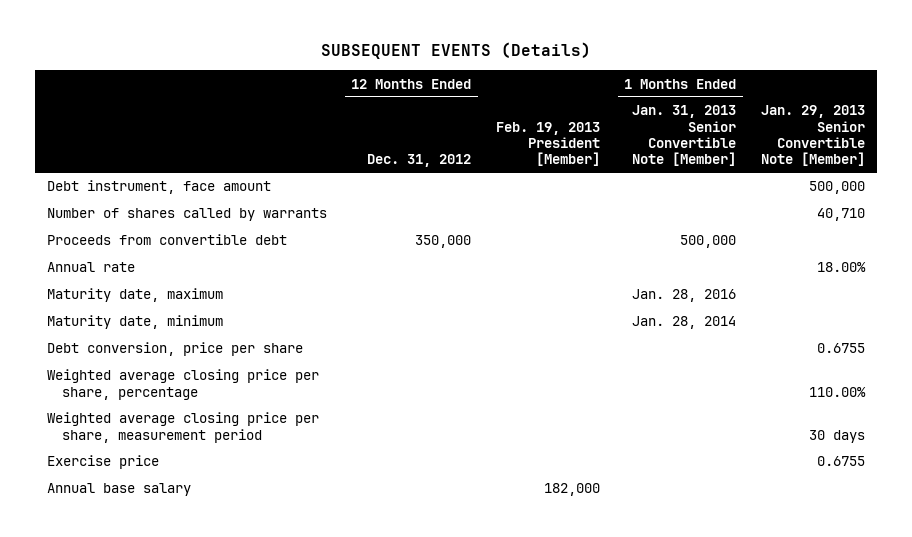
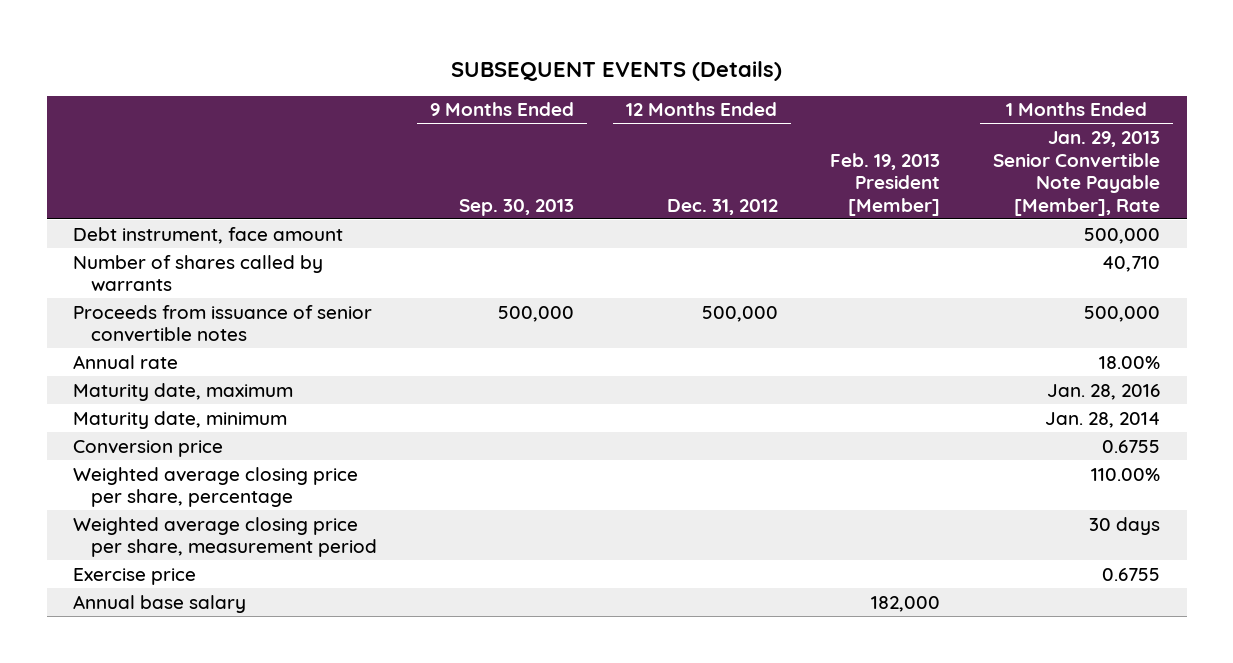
- | 12 Months Ended Dec. 31, 2012 | Feb. 19, 2013 President [Member] | 1 Months Ended Jan. 31, 2013 Senior Convertible Note [Member] | Jan. 29, 2013 Senior Convertible Note [Member]
+ | 9 Months Ended Sep. 30, 2013 | 12 Months Ended Dec. 31, 2012 | Feb. 19, 2013 President [Member] | 1 Months Ended Jan. 29, 2013 Senior Convertible Note Payable [Member], Rate
- Proceeds from convertible debt | 350,000 | | 500,000 |
+ Proceeds from issuance of senior convertible notes | 500,000 | 500,000 | | 500,000
- Debt conversion, price per share | | | | 0.6755
+ Conversion price | | | | 0.6755

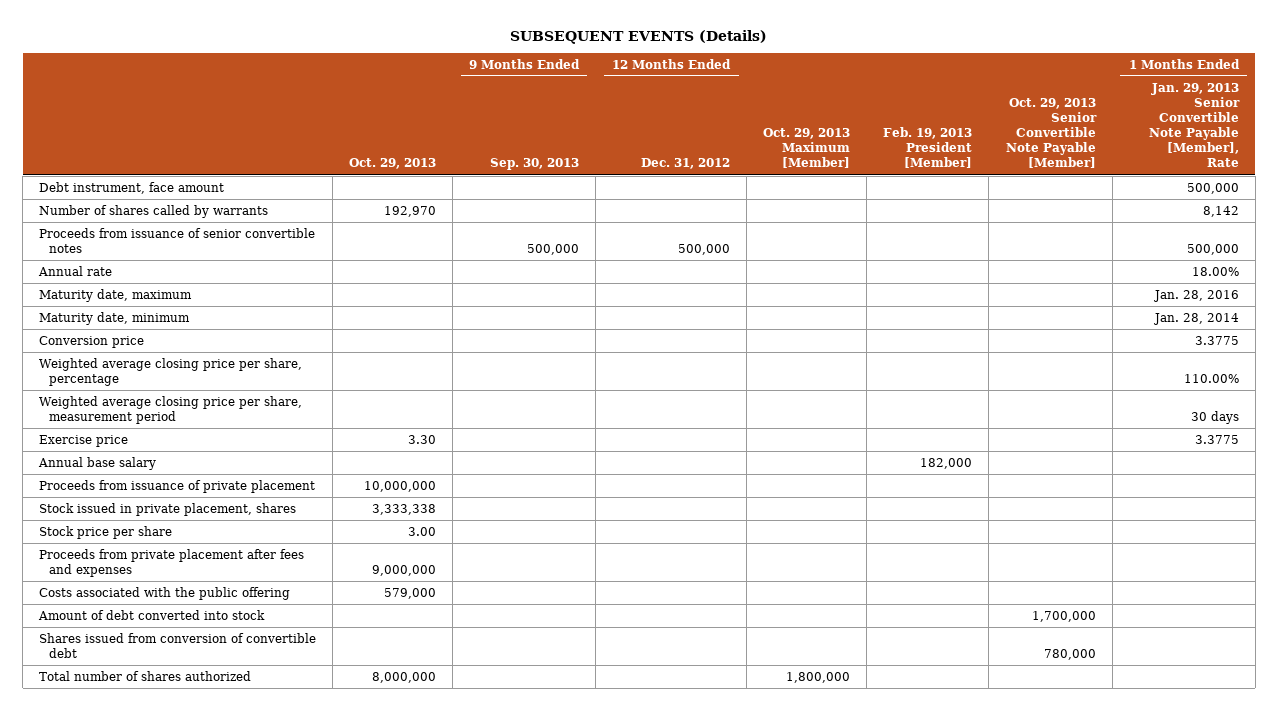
- | 9 Months Ended Sep. 30, 2013 | 12 Months Ended Dec. 31, 2012 | Feb. 19, 2013 President [Member] | 1 Months Ended Jan. 29, 2013 Senior Convertible Note Payable [Member], Rate
+ | Oct. 29, 2013 | 9 Months Ended Sep. 30, 2013 | 12 Months Ended Dec. 31, 2012 | Oct. 29, 2013 Maximum [Member] | Feb. 19, 2013 President [Member] | Oct. 29, 2013 Senior Convertible Note Payable [Member] | 1 Months Ended Jan. 29, 2013 Senior Convertible Note Payable [Member], Rate
- Number of shares called by warrants | | | | 40,710
+ Number of shares called by warrants | 192,970 | | | | | | 8,142
- Conversion price | | | | 0.6755
+ Conversion price | | | | | | | 3.3775
- Exercise price | | | | 0.6755
+ Exercise price | 3.30 | | | | | | 3.3775
+ Proceeds from issuance of private placement | 10,000,000 | | | | | |
+ Stock issued in private placement, shares | 3,333,338 | | | | | |
+ Stock price per share | 3.00 | | | | | |
+ Proceeds from private placement after fees and expenses | 9,000,000 | | | | | |
+ Costs associated with the public offering | 579,000 | | | | | |
+ Amount of debt converted into stock | | | | | | 1,700,000 |
+ Shares issued from conversion of convertible debt | | | | | | 780,000 |
+ Total number of shares authorized | 8,000,000 | | | 1,800,000 | | |

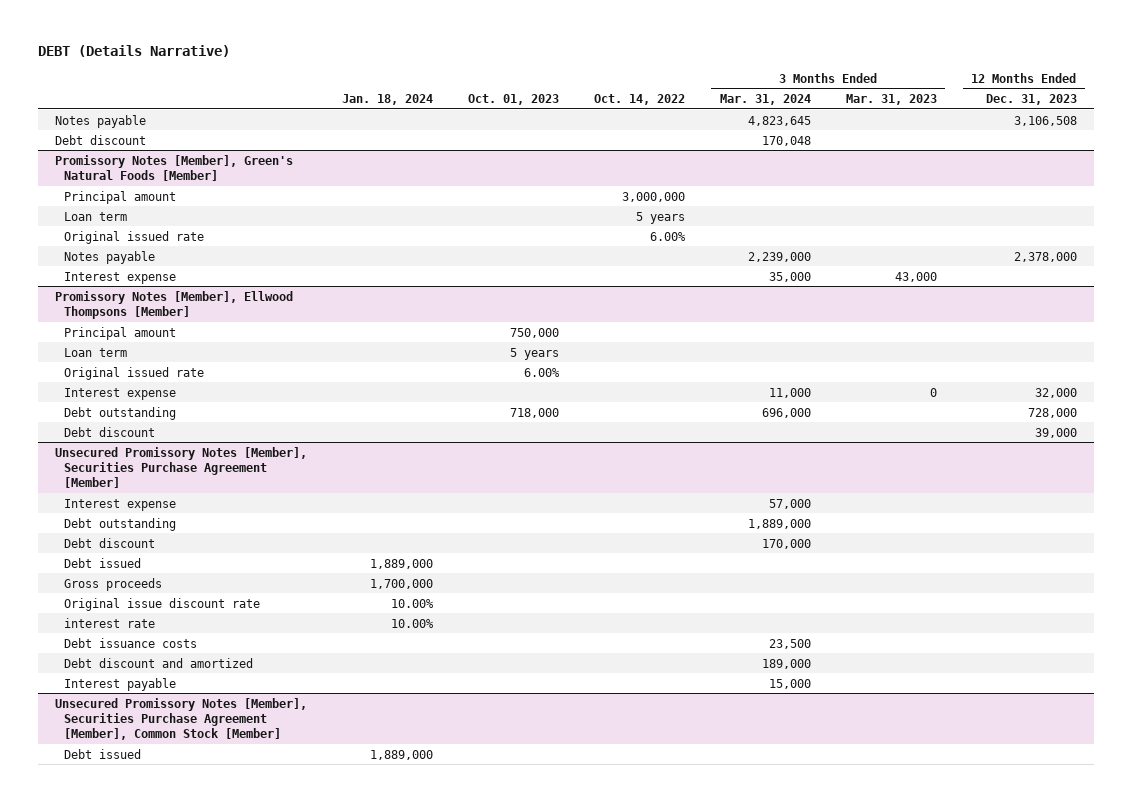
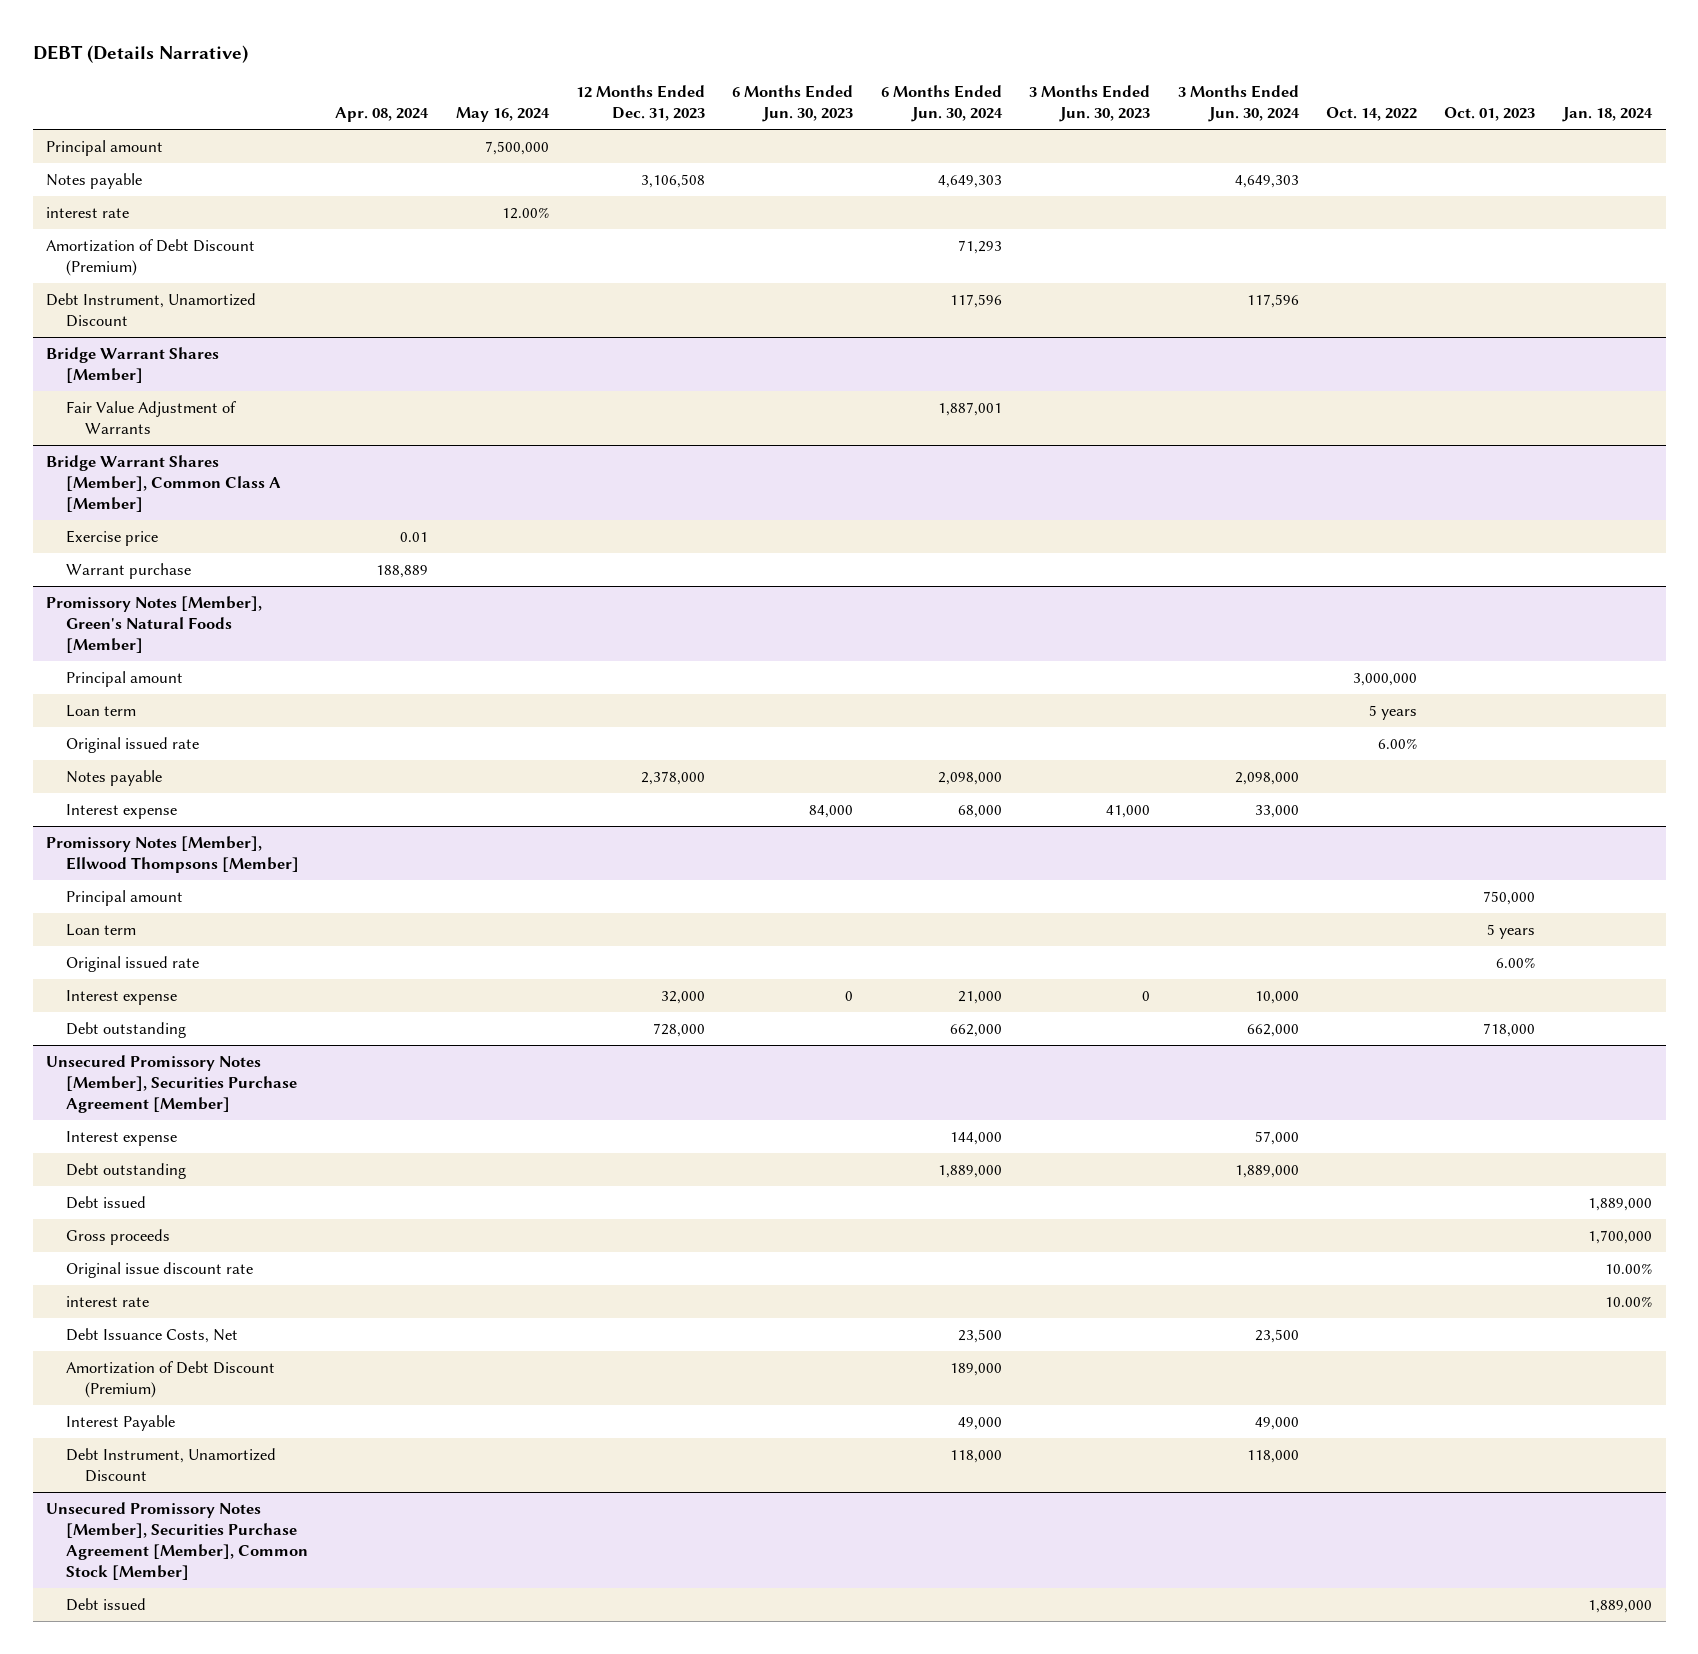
- | Jan. 18, 2024 | Oct. 01, 2023 | Oct. 14, 2022 | 3 Months Ended Mar. 31, 2024 | 3 Months Ended Mar. 31, 2023 | 12 Months Ended Dec. 31, 2023
+ | Apr. 08, 2024 | May 16, 2024 | 12 Months Ended Dec. 31, 2023 | 6 Months Ended Jun. 30, 2023 | 6 Months Ended Jun. 30, 2024 | 3 Months Ended Jun. 30, 2023 | 3 Months Ended Jun. 30, 2024 | Oct. 14, 2022 | Oct. 01, 2023 | Jan. 18, 2024
+ Principal amount | | 7,500,000 | | | | | | | |
- Debt discount | | | | 170,048 | |
+ interest rate | | 12.00% | | | | | | | |
+ Amortization of Debt Discount (Premium) | | | | | 71,293 | | | | |
+ Debt Instrument, Unamortized Discount | | | | | 117,596 | | 117,596 | | |
+ Bridge Warrant Shares [Member]
+ Fair Value Adjustment of Warrants | | | | | 1,887,001 | | | | |
+ Bridge Warrant Shares [Member], Common Class A [Member]
+ Exercise price | 0.01 | | | | | | | | |
+ Warrant purchase | 188,889 | | | | | | | | |
@ Promissory Notes [Member], Ellwood Thompsons [Member]
- Debt discount | | | | | | 39,000
@ Unsecured Promissory Notes [Member], Securities Purchase Agreement [Member]
- Debt discount | | | | 170,000 | |
- Debt issuance costs | | | | 23,500 | |
- Debt discount and amortized | | | | 189,000 | |
- Interest payable | | | | 15,000 | |
+ Debt Issuance Costs, Net | | | | | 23,500 | | 23,500 | | |
+ Amortization of Debt Discount (Premium) | | | | | 189,000 | | | | |
+ Interest Payable | | | | | 49,000 | | 49,000 | | |
+ Debt Instrument, Unamortized Discount | | | | | 118,000 | | 118,000 | | |

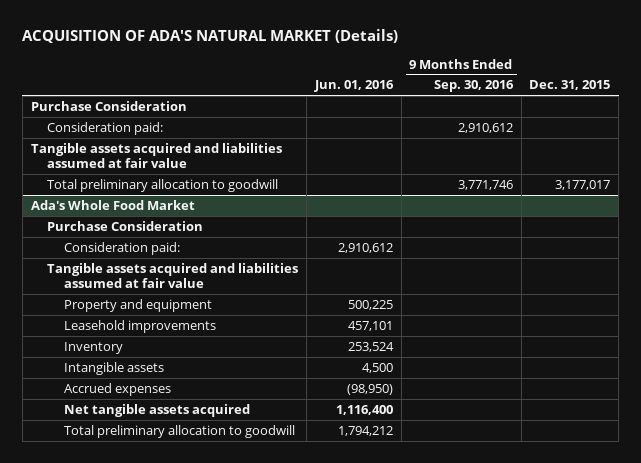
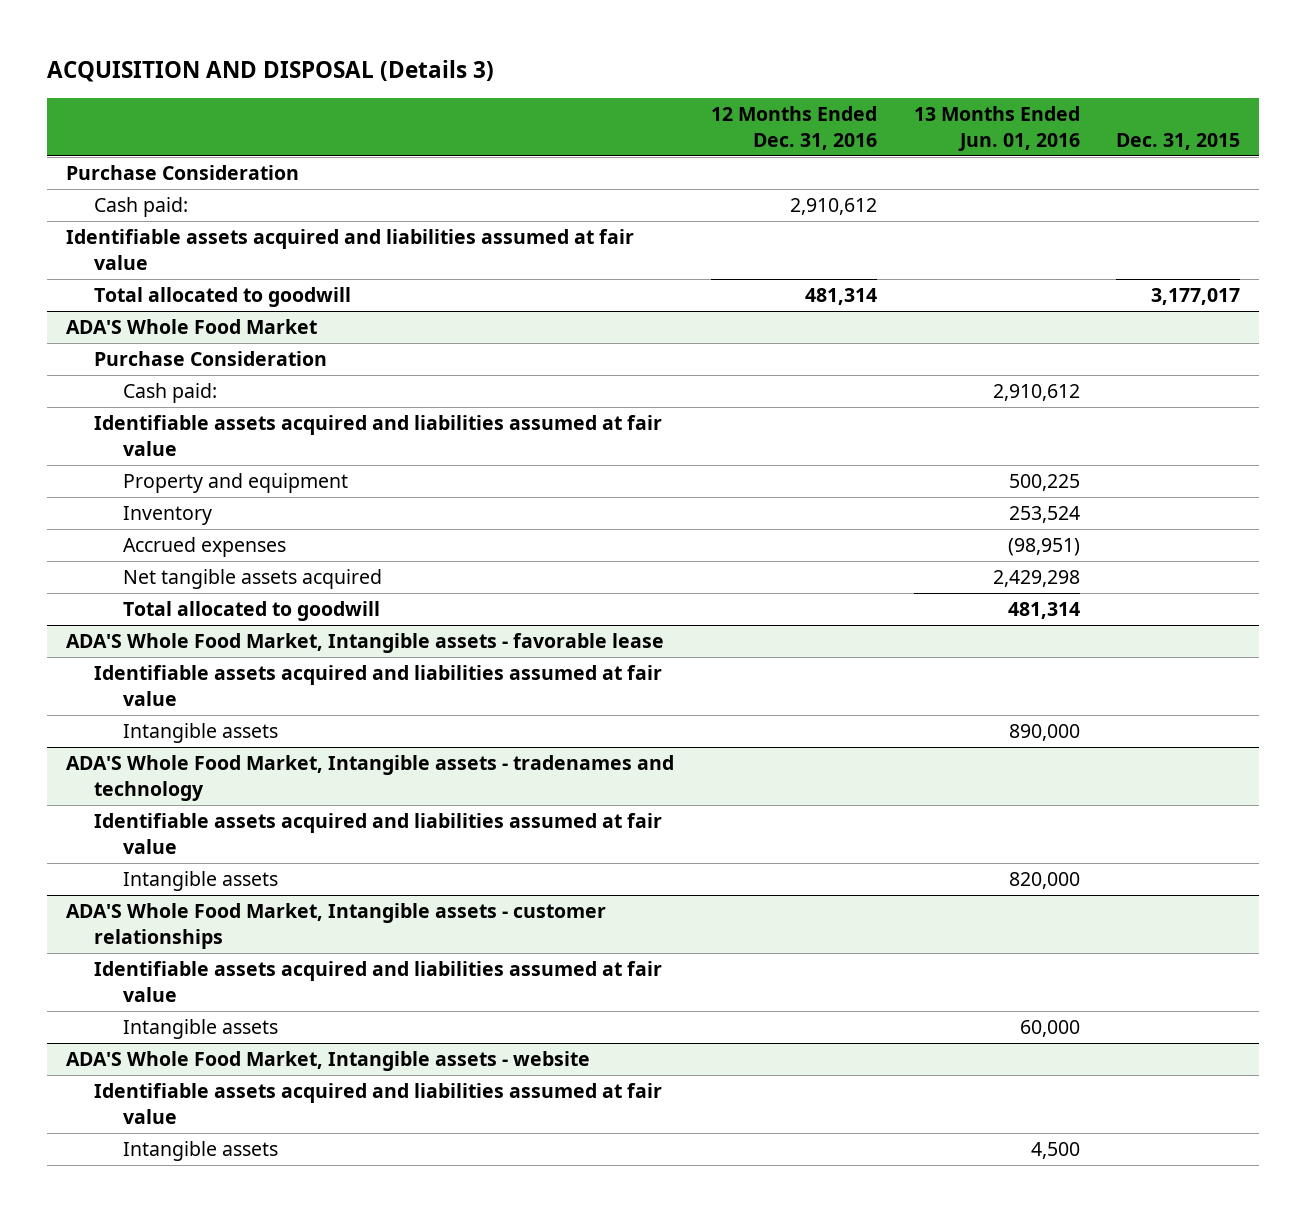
- ACQUISITION OF ADA'S NATURAL MARKET (Details)
+ ACQUISITION AND DISPOSAL (Details 3)
- | Jun. 01, 2016 | 9 Months Ended Sep. 30, 2016 | Dec. 31, 2015
+ | 12 Months Ended Dec. 31, 2016 | 13 Months Ended Jun. 01, 2016 | Dec. 31, 2015
- Consideration paid: | | 2,910,612 |
- Tangible assets acquired and liabilities assumed at fair value
- Total preliminary allocation to goodwill | | 3,771,746 | 3,177,017
- Ada's Whole Food Market
+ Cash paid: | 2,910,612 | |
+ Identifiable assets acquired and liabilities assumed at fair value
+ Total allocated to goodwill | 481,314 | | 3,177,017
+ ADA'S Whole Food Market
- Consideration paid: | 2,910,612 | |
- Tangible assets acquired and liabilities assumed at fair value
+ Cash paid: | | 2,910,612 |
+ Identifiable assets acquired and liabilities assumed at fair value
- Leasehold improvements | 457,101 | |
- Intangible assets | 4,500 | |
- Total preliminary allocation to goodwill | 1,794,212 | |
+ Total allocated to goodwill | | 481,314 |
+ ADA'S Whole Food Market, Intangible assets - favorable lease
+ Identifiable assets acquired and liabilities assumed at fair value
+ Intangible assets | | 890,000 |
+ ADA'S Whole Food Market, Intangible assets - tradenames and technology
+ Identifiable assets acquired and liabilities assumed at fair value
+ Intangible assets | | 820,000 |
+ ADA'S Whole Food Market, Intangible assets - customer relationships
+ Identifiable assets acquired and liabilities assumed at fair value
+ Intangible assets | | 60,000 |
+ ADA'S Whole Food Market, Intangible assets - website
+ Identifiable assets acquired and liabilities assumed at fair value
+ Intangible assets | | 4,500 |

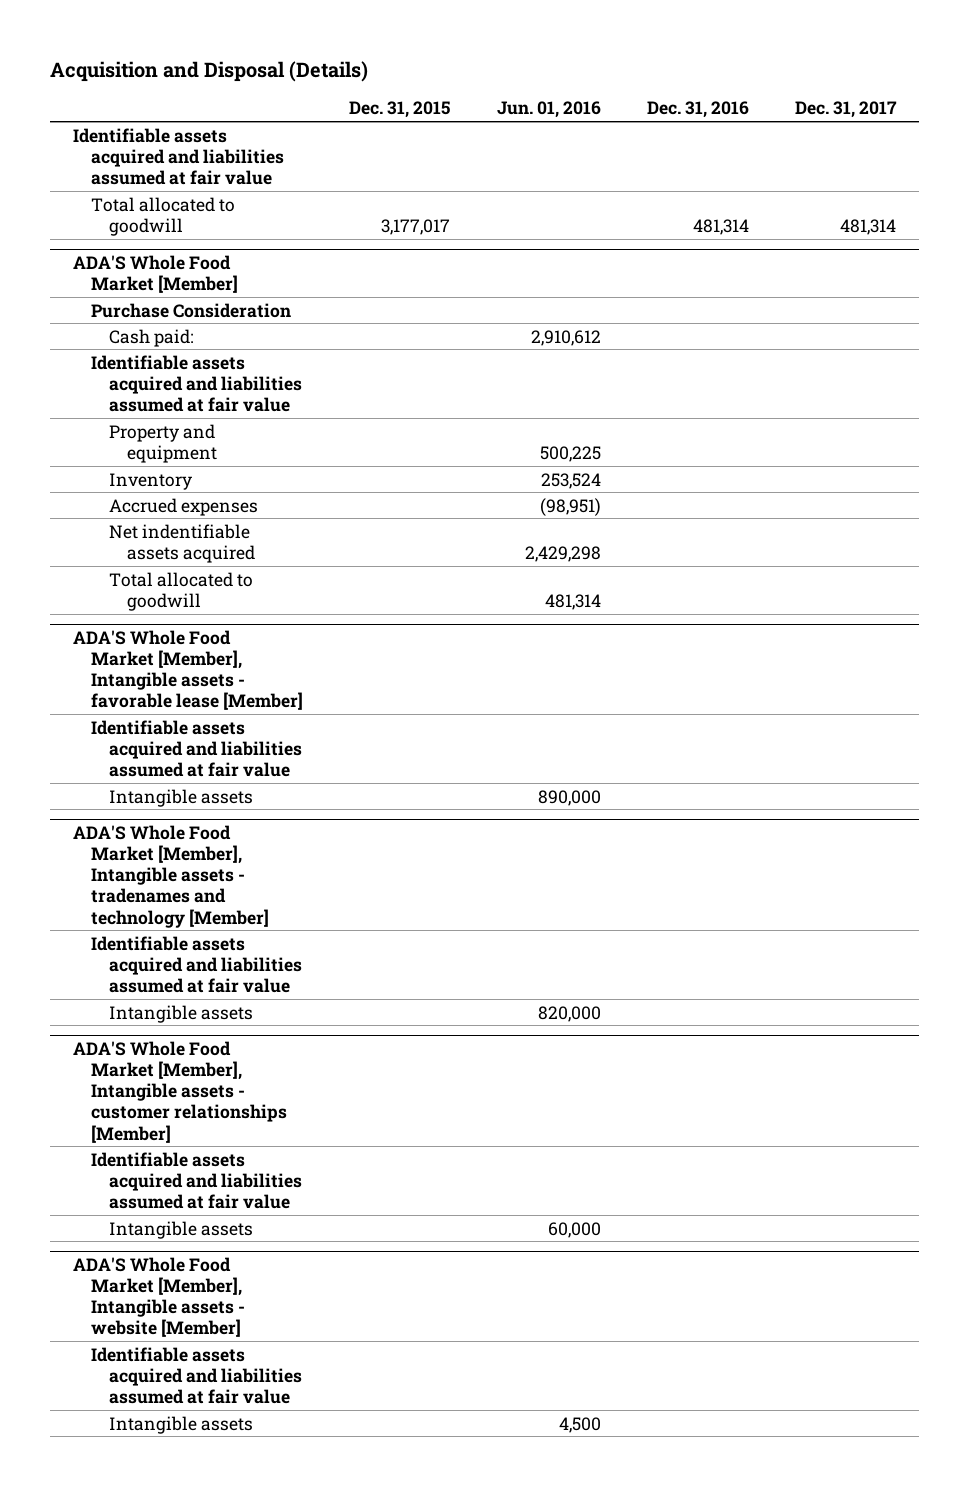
- ACQUISITION AND DISPOSAL (Details 3)
+ Acquisition and Disposal (Details)
- | 12 Months Ended Dec. 31, 2016 | 13 Months Ended Jun. 01, 2016 | Dec. 31, 2015
+ | Dec. 31, 2015 | Jun. 01, 2016 | Dec. 31, 2016 | Dec. 31, 2017
- Purchase Consideration
- Cash paid: | 2,910,612 | |
- ADA'S Whole Food Market
+ ADA'S Whole Food Market [Member]
- Net tangible assets acquired | | 2,429,298 |
+ Net indentifiable assets acquired | | 2,429,298 | |
- ADA'S Whole Food Market, Intangible assets - favorable lease
+ ADA'S Whole Food Market [Member], Intangible assets - favorable lease [Member]
- ADA'S Whole Food Market, Intangible assets - tradenames and technology
+ ADA'S Whole Food Market [Member], Intangible assets - tradenames and technology [Member]
- ADA'S Whole Food Market, Intangible assets - customer relationships
+ ADA'S Whole Food Market [Member], Intangible assets - customer relationships [Member]
- ADA'S Whole Food Market, Intangible assets - website
+ ADA'S Whole Food Market [Member], Intangible assets - website [Member]

